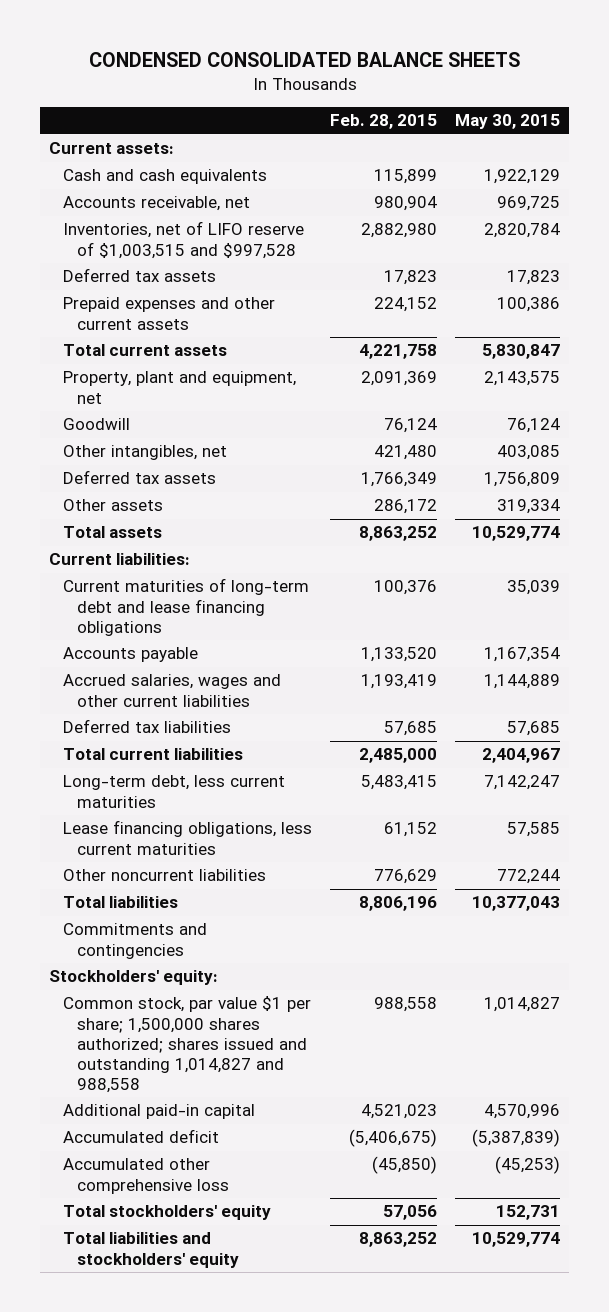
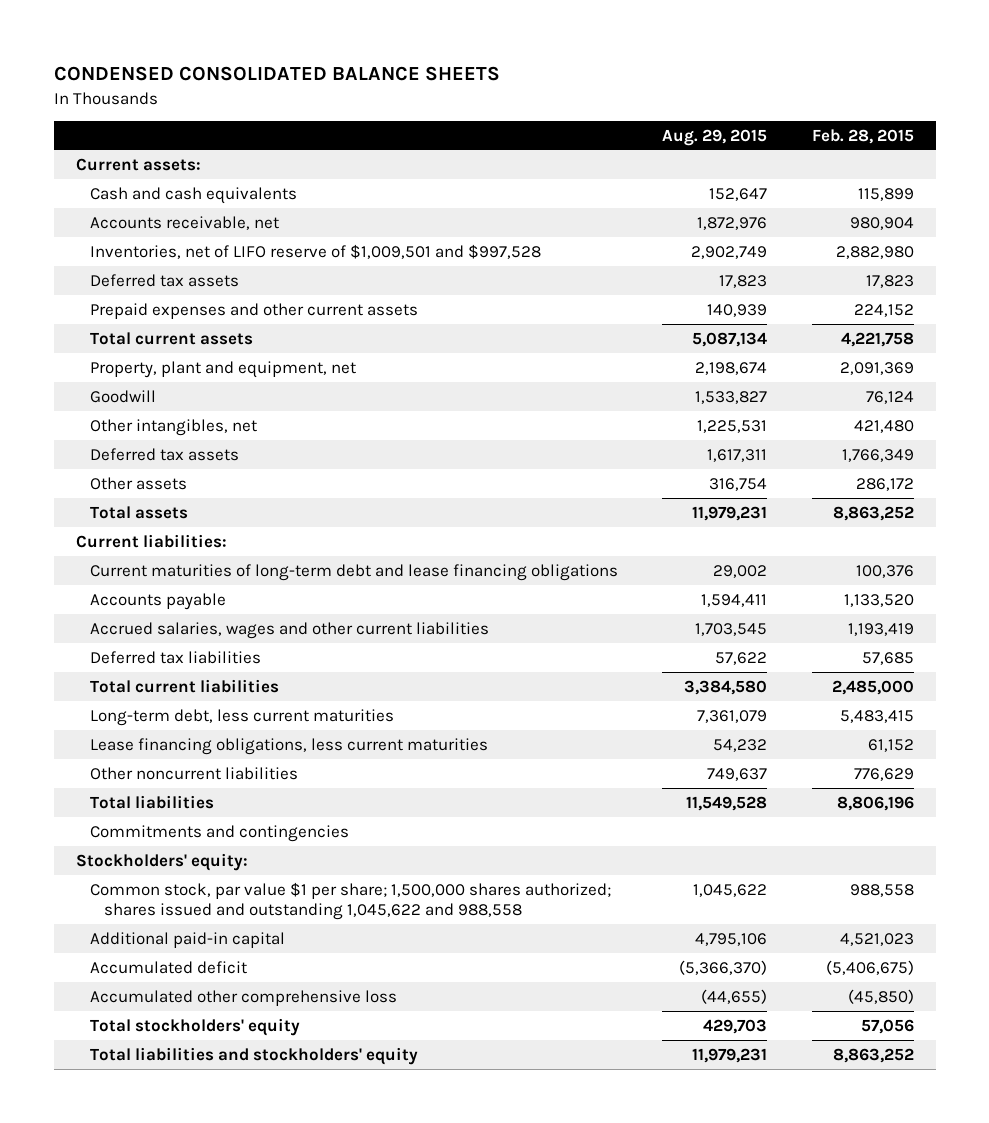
- | Feb. 28, 2015 | May 30, 2015
+ | Aug. 29, 2015 | Feb. 28, 2015
- Inventories, net of LIFO reserve of $1,003,515 and $997,528 | 2,882,980 | 2,820,784
+ Inventories, net of LIFO reserve of $1,009,501 and $997,528 | 2,902,749 | 2,882,980
- Common stock, par value $1 per share; 1,500,000 shares authorized; shares issued and outstanding 1,014,827 and 988,558 | 988,558 | 1,014,827
+ Common stock, par value $1 per share; 1,500,000 shares authorized; shares issued and outstanding 1,045,622 and 988,558 | 1,045,622 | 988,558

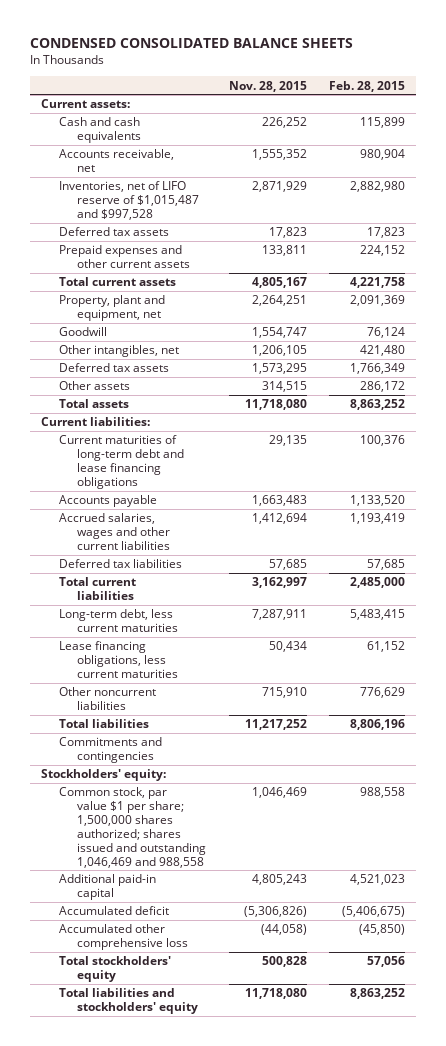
- | Aug. 29, 2015 | Feb. 28, 2015
+ | Nov. 28, 2015 | Feb. 28, 2015
- Inventories, net of LIFO reserve of $1,009,501 and $997,528 | 2,902,749 | 2,882,980
+ Inventories, net of LIFO reserve of $1,015,487 and $997,528 | 2,871,929 | 2,882,980
- Common stock, par value $1 per share; 1,500,000 shares authorized; shares issued and outstanding 1,045,622 and 988,558 | 1,045,622 | 988,558
+ Common stock, par value $1 per share; 1,500,000 shares authorized; shares issued and outstanding 1,046,469 and 988,558 | 1,046,469 | 988,558

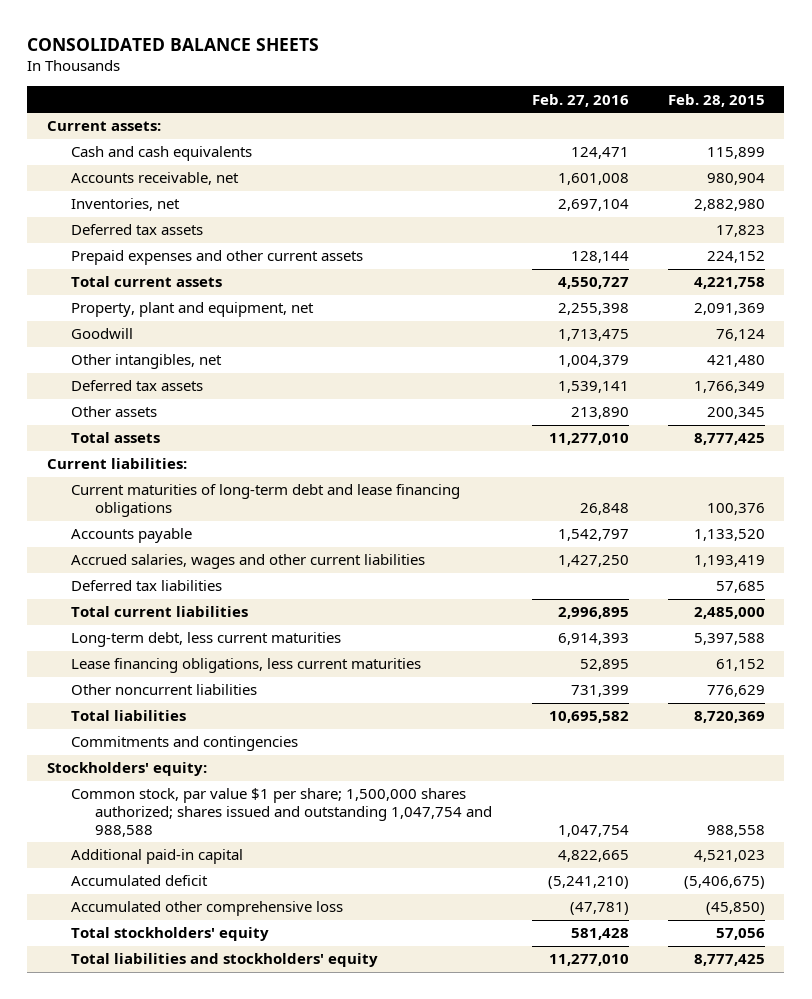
- CONDENSED CONSOLIDATED BALANCE SHEETS
+ CONSOLIDATED BALANCE SHEETS
- | Nov. 28, 2015 | Feb. 28, 2015
+ | Feb. 27, 2016 | Feb. 28, 2015
- Inventories, net of LIFO reserve of $1,015,487 and $997,528 | 2,871,929 | 2,882,980
+ Inventories, net | 2,697,104 | 2,882,980
- Other assets | 314,515 | 286,172
- Total assets | 11,718,080 | 8,863,252
+ Other assets | 213,890 | 200,345
+ Total assets | 11,277,010 | 8,777,425
- Long-term debt, less current maturities | 7,287,911 | 5,483,415
+ Long-term debt, less current maturities | 6,914,393 | 5,397,588
- Total liabilities | 11,217,252 | 8,806,196
+ Total liabilities | 10,695,582 | 8,720,369
- Common stock, par value $1 per share; 1,500,000 shares authorized; shares issued and outstanding 1,046,469 and 988,558 | 1,046,469 | 988,558
+ Common stock, par value $1 per share; 1,500,000 shares authorized; shares issued and outstanding 1,047,754 and 988,588 | 1,047,754 | 988,558
- Total liabilities and stockholders' equity | 11,718,080 | 8,863,252
+ Total liabilities and stockholders' equity | 11,277,010 | 8,777,425

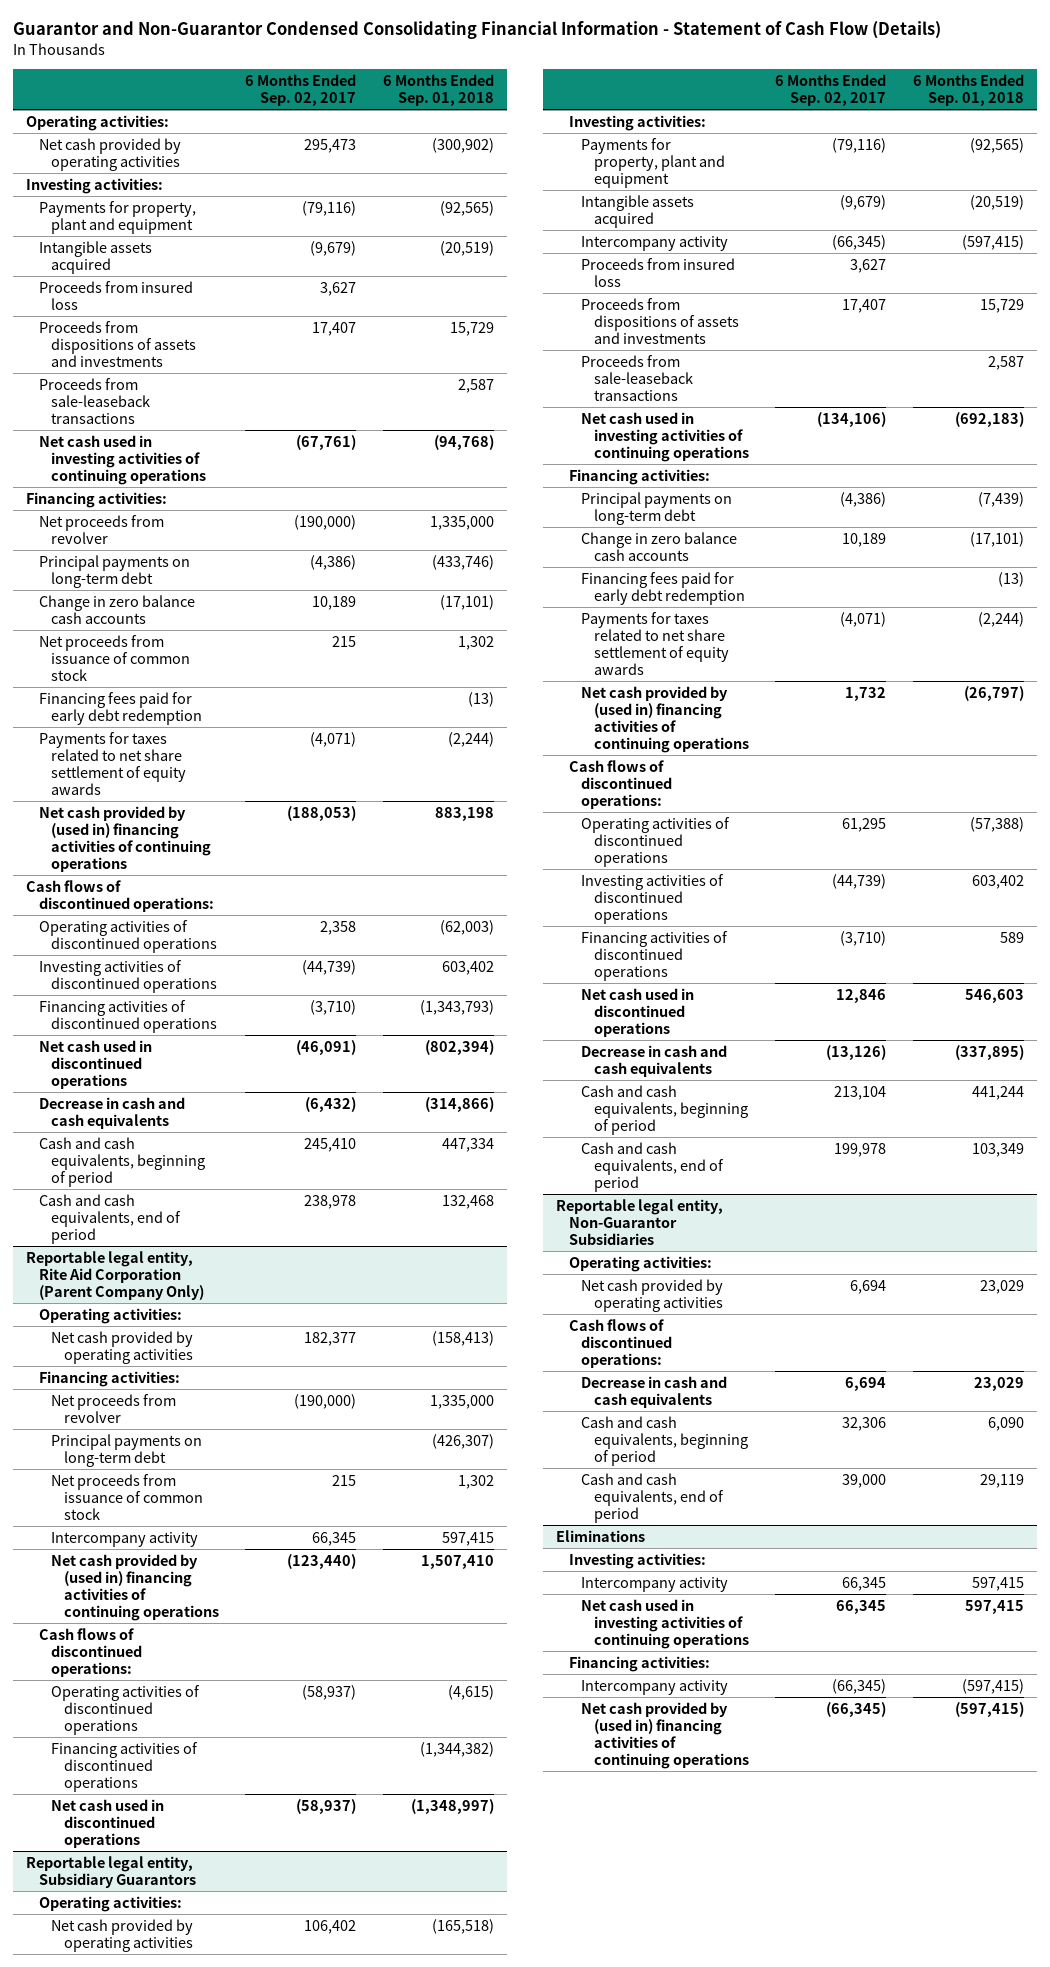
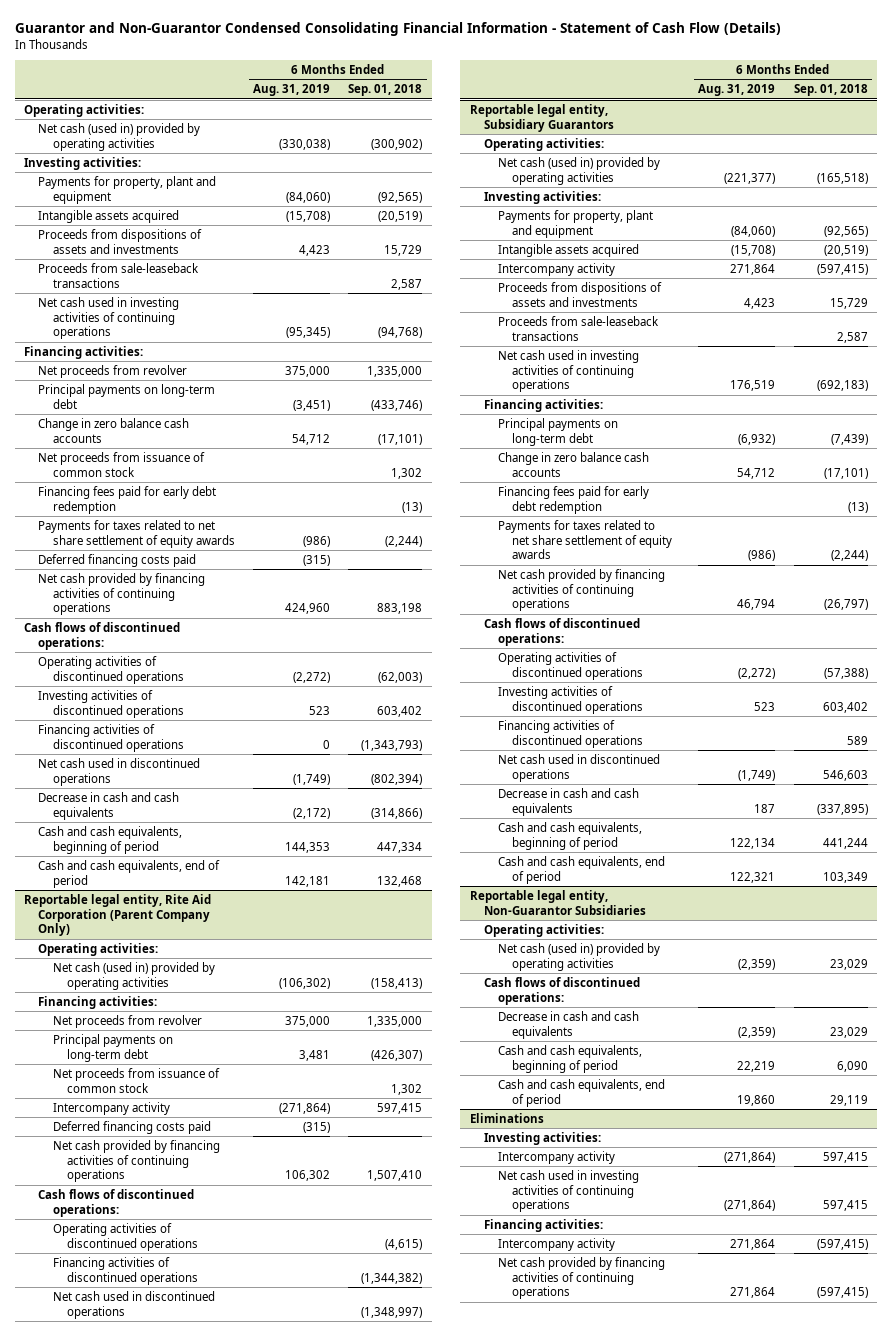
- | 6 Months Ended Sep. 02, 2017 | 6 Months Ended Sep. 01, 2018
+ | 6 Months Ended Aug. 31, 2019 | 6 Months Ended Sep. 01, 2018
- Net cash provided by operating activities | 295,473 | (300,902)
+ Net cash (used in) provided by operating activities | (330,038) | (300,902)
- Proceeds from insured loss | 3,627 |
- Net cash provided by (used in) financing activities of continuing operations | (188,053) | 883,198
+ Deferred financing costs paid | (315) |
+ Net cash provided by financing activities of continuing operations | 424,960 | 883,198
@ Reportable legal entity, Rite Aid Corporation (Parent Company Only)
- Net cash provided by operating activities | 182,377 | (158,413)
+ Net cash (used in) provided by operating activities | (106,302) | (158,413)
- Net cash provided by (used in) financing activities of continuing operations | (123,440) | 1,507,410
+ Deferred financing costs paid | (315) |
+ Net cash provided by financing activities of continuing operations | 106,302 | 1,507,410
@ Reportable legal entity, Subsidiary Guarantors
- Net cash provided by operating activities | 106,402 | (165,518)
+ Net cash (used in) provided by operating activities | (221,377) | (165,518)
- Proceeds from insured loss | 3,627 |
- Net cash provided by (used in) financing activities of continuing operations | 1,732 | (26,797)
+ Net cash provided by financing activities of continuing operations | 46,794 | (26,797)
@ Reportable legal entity, Non-Guarantor Subsidiaries
- Net cash provided by operating activities | 6,694 | 23,029
+ Net cash (used in) provided by operating activities | (2,359) | 23,029
@ Eliminations
- Net cash provided by (used in) financing activities of continuing operations | (66,345) | (597,415)
+ Net cash provided by financing activities of continuing operations | 271,864 | (597,415)

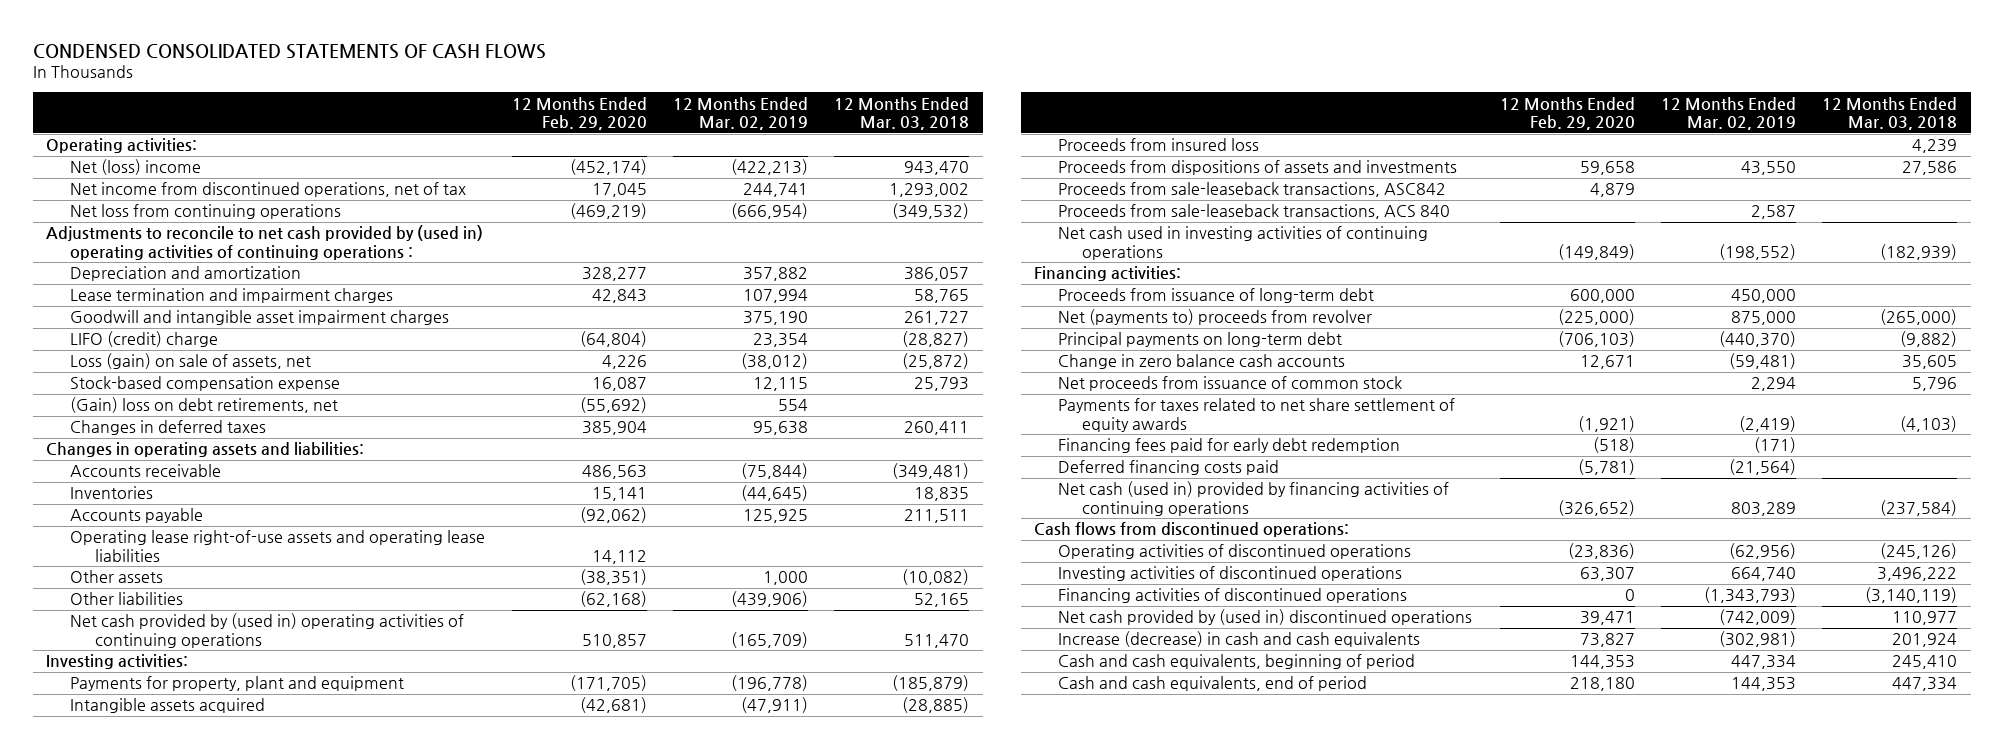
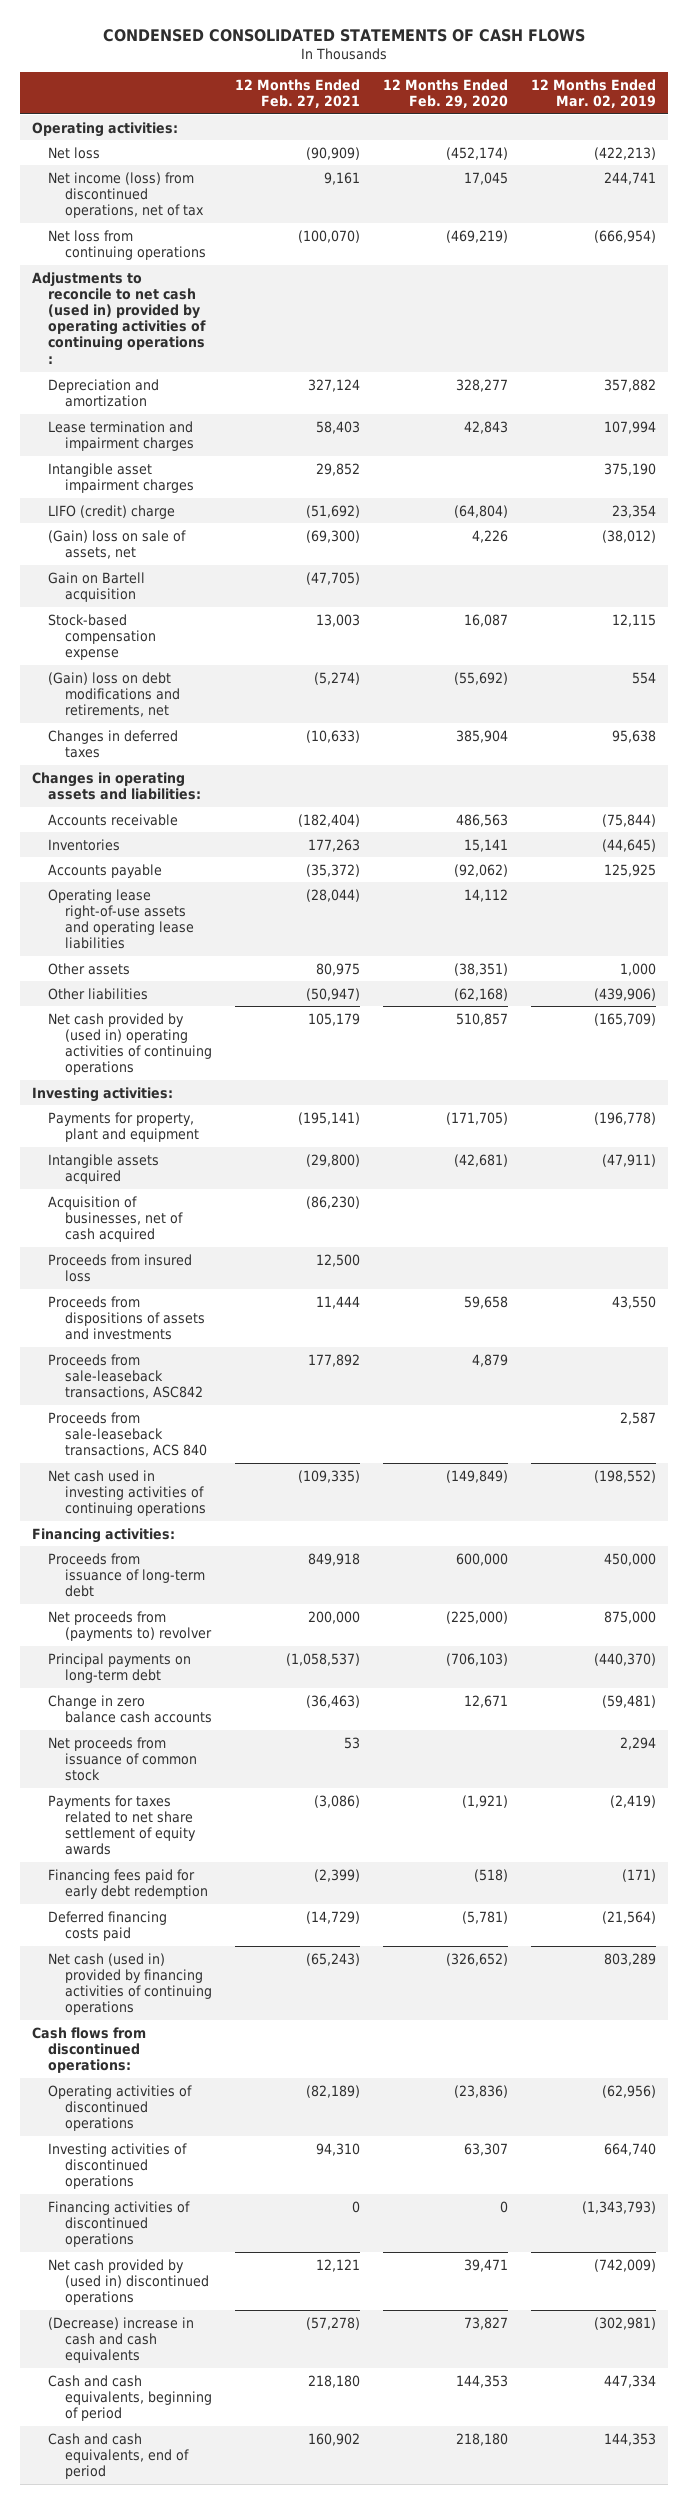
- | 12 Months Ended Feb. 29, 2020 | 12 Months Ended Mar. 02, 2019 | 12 Months Ended Mar. 03, 2018
+ | 12 Months Ended Feb. 27, 2021 | 12 Months Ended Feb. 29, 2020 | 12 Months Ended Mar. 02, 2019
- Net (loss) income | (452,174) | (422,213) | 943,470
- Net income from discontinued operations, net of tax | 17,045 | 244,741 | 1,293,002
+ Net loss | (90,909) | (452,174) | (422,213)
+ Net income (loss) from discontinued operations, net of tax | 9,161 | 17,045 | 244,741
- Adjustments to reconcile to net cash provided by (used in) operating activities of continuing operations :
+ Adjustments to reconcile to net cash (used in) provided by operating activities of continuing operations :
- Goodwill and intangible asset impairment charges | | 375,190 | 261,727
+ Intangible asset impairment charges | 29,852 | | 375,190
- Loss (gain) on sale of assets, net | 4,226 | (38,012) | (25,872)
+ (Gain) loss on sale of assets, net | (69,300) | 4,226 | (38,012)
+ Gain on Bartell acquisition | (47,705) | |
- (Gain) loss on debt retirements, net | (55,692) | 554 |
+ (Gain) loss on debt modifications and retirements, net | (5,274) | (55,692) | 554
+ Acquisition of businesses, net of cash acquired | (86,230) | |
- Net (payments to) proceeds from revolver | (225,000) | 875,000 | (265,000)
+ Net proceeds from (payments to) revolver | 200,000 | (225,000) | 875,000
- Increase (decrease) in cash and cash equivalents | 73,827 | (302,981) | 201,924
+ (Decrease) increase in cash and cash equivalents | (57,278) | 73,827 | (302,981)

